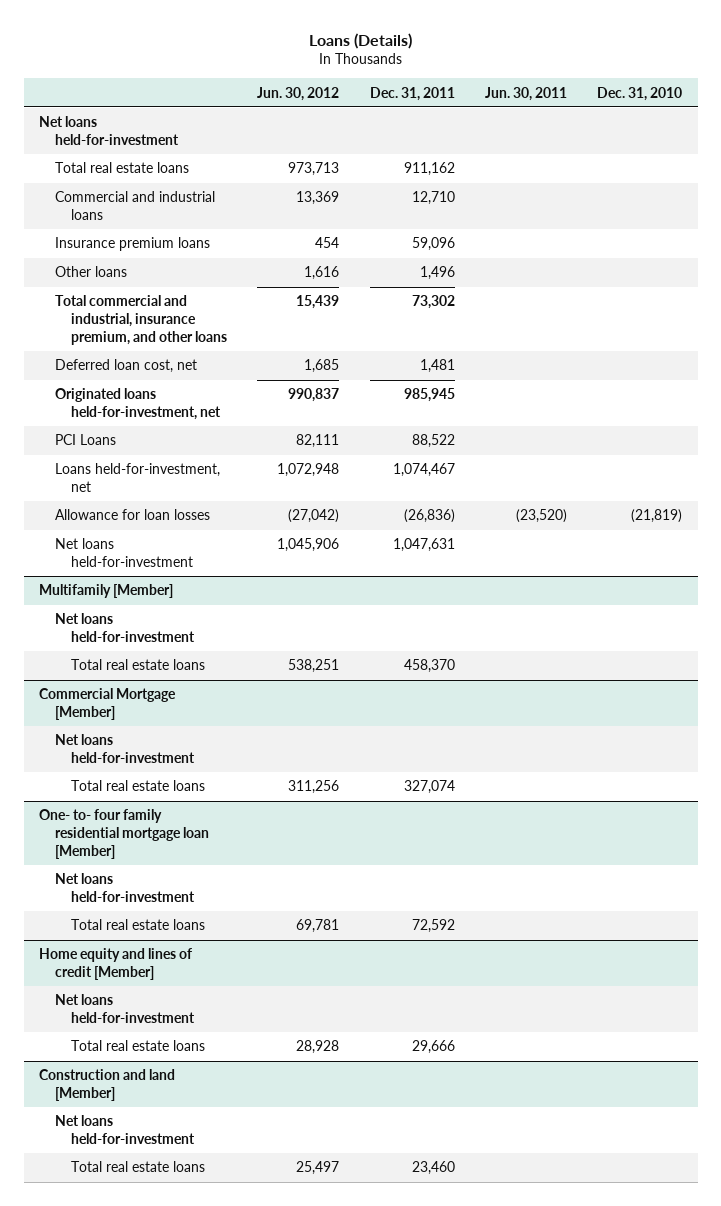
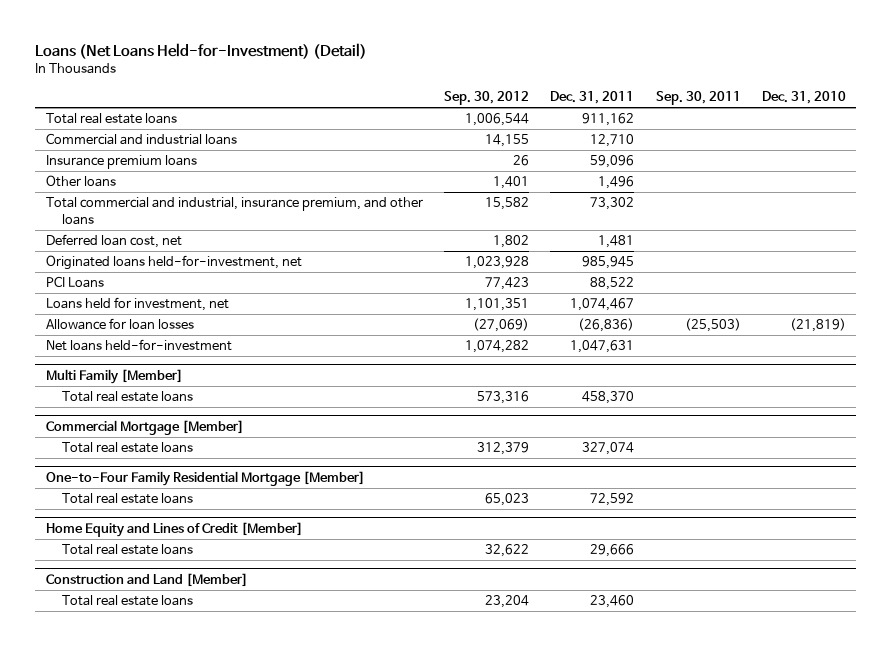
- Loans (Details)
+ Loans (Net Loans Held-for-Investment) (Detail)
- | Jun. 30, 2012 | Dec. 31, 2011 | Jun. 30, 2011 | Dec. 31, 2010
+ | Sep. 30, 2012 | Dec. 31, 2011 | Sep. 30, 2011 | Dec. 31, 2010
- Net loans held-for-investment
- Loans held-for-investment, net | 1,072,948 | 1,074,467 | |
+ Loans held for investment, net | 1,101,351 | 1,074,467 | |
- Multifamily [Member]
- Net loans held-for-investment
+ Multi Family [Member]
@ Commercial Mortgage [Member]
- Net loans held-for-investment
- One- to- four family residential mortgage loan [Member]
- Net loans held-for-investment
+ One-to-Four Family Residential Mortgage [Member]
- Home equity and lines of credit [Member]
- Net loans held-for-investment
+ Home Equity and Lines of Credit [Member]
- Construction and land [Member]
- Net loans held-for-investment
+ Construction and Land [Member]

